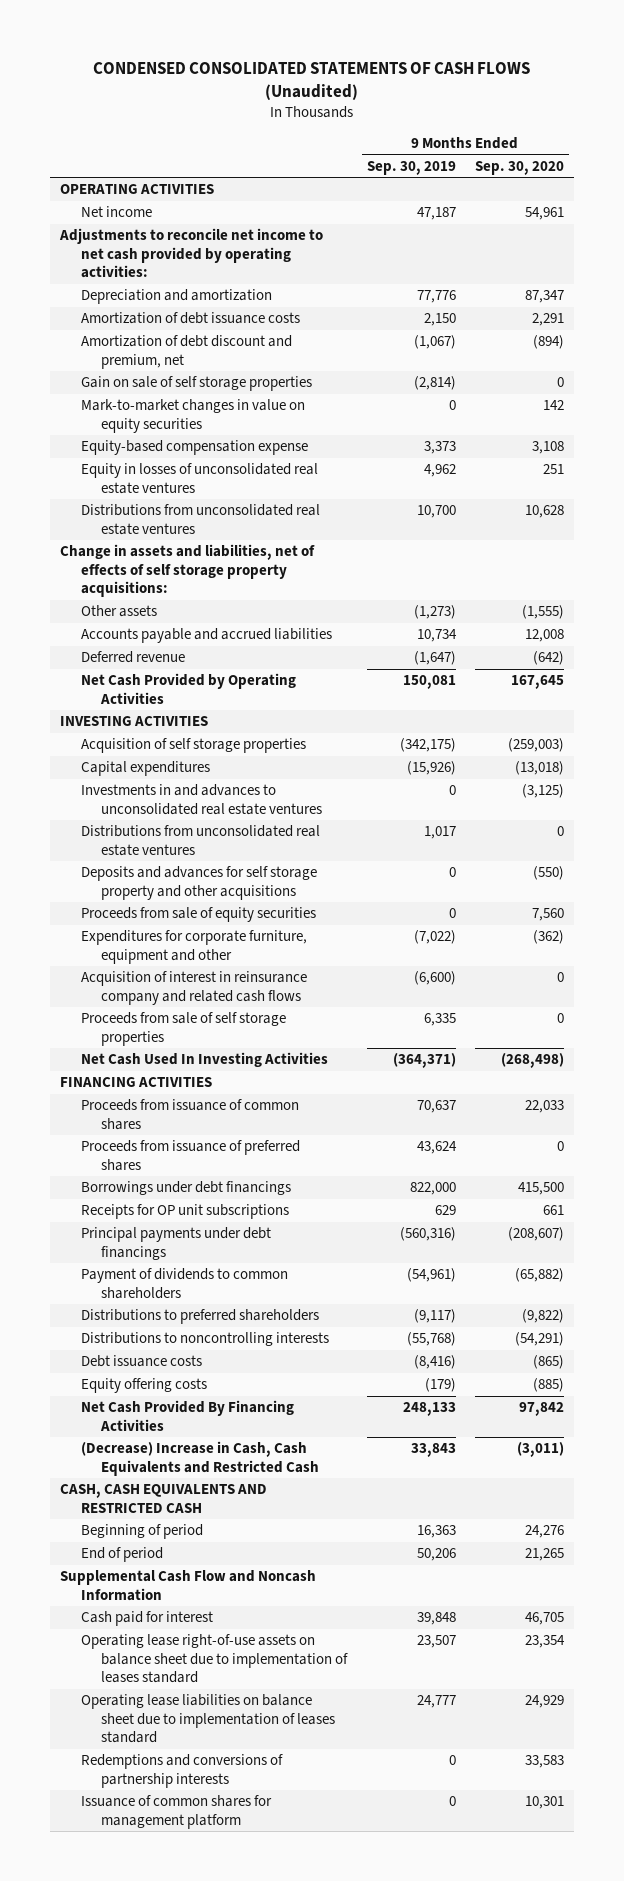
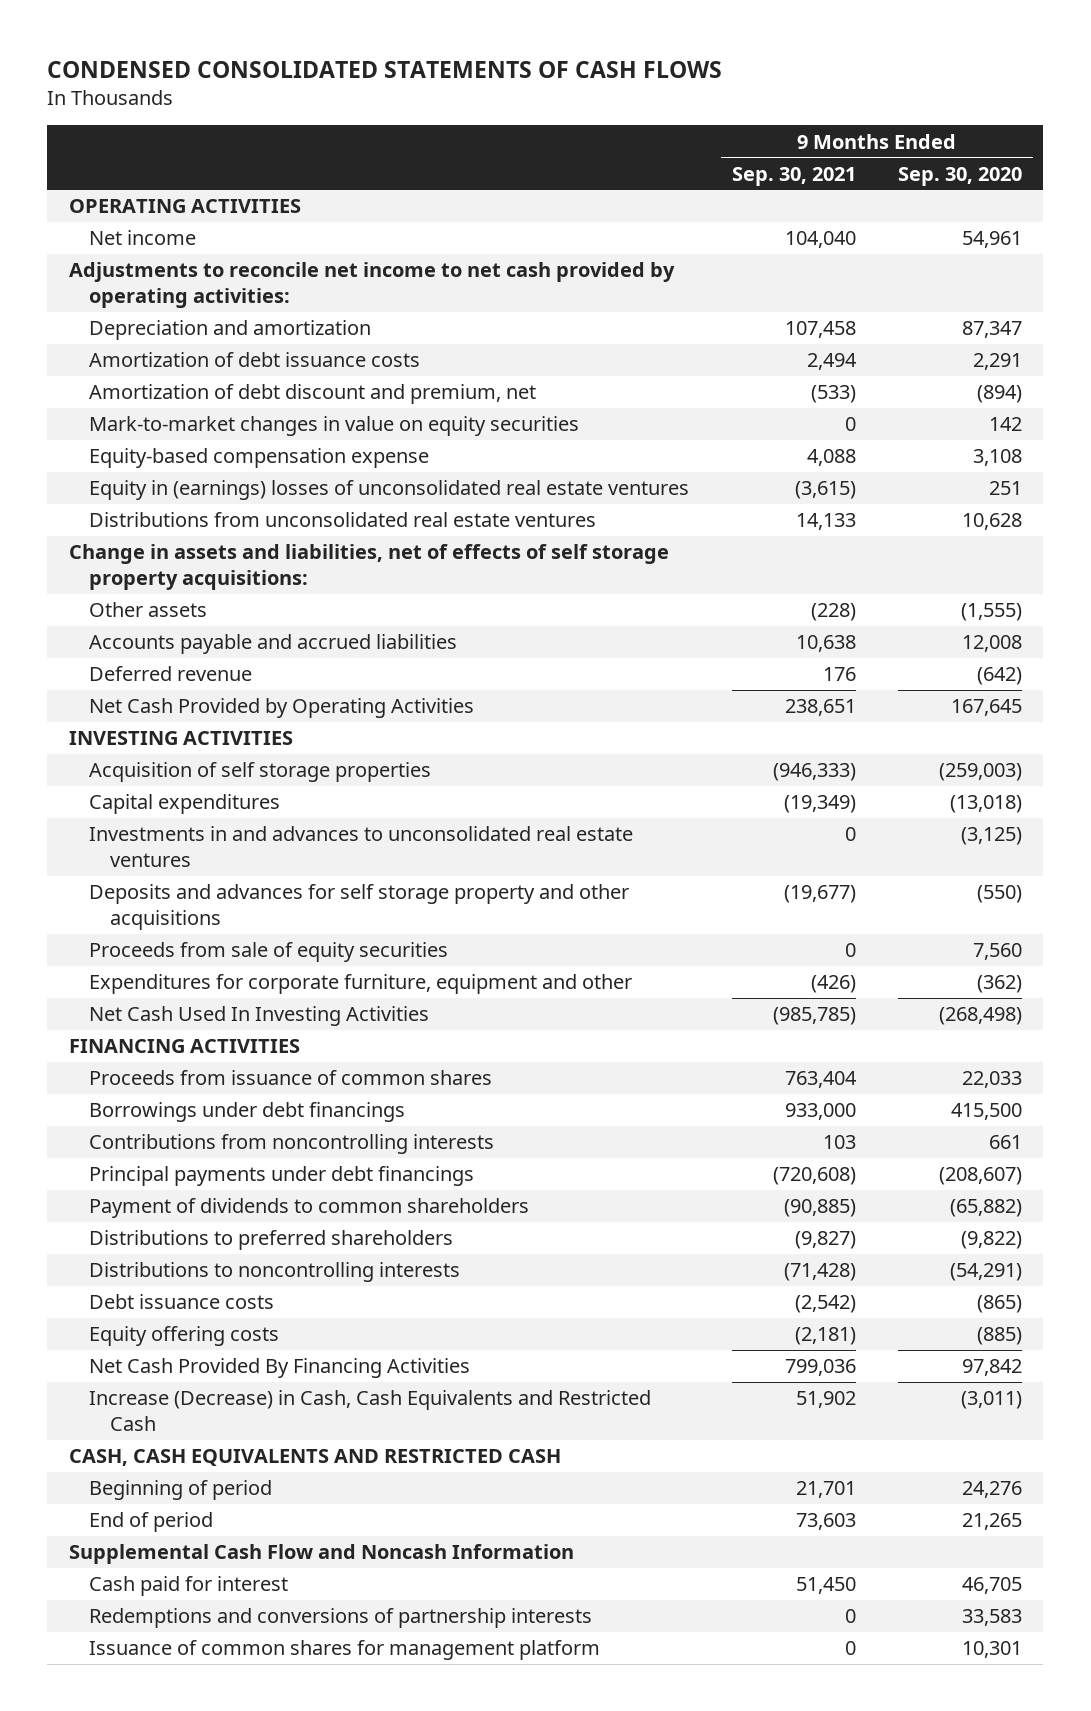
- CONDENSED CONSOLIDATED STATEMENTS OF CASH FLOWS (Unaudited)
+ CONDENSED CONSOLIDATED STATEMENTS OF CASH FLOWS
- | 9 Months Ended Sep. 30, 2019 | 9 Months Ended Sep. 30, 2020
+ | 9 Months Ended Sep. 30, 2021 | 9 Months Ended Sep. 30, 2020
- Gain on sale of self storage properties | (2,814) | 0
- Equity in losses of unconsolidated real estate ventures | 4,962 | 251
+ Equity in (earnings) losses of unconsolidated real estate ventures | (3,615) | 251
- Distributions from unconsolidated real estate ventures | 1,017 | 0
- Acquisition of interest in reinsurance company and related cash flows | (6,600) | 0
- Proceeds from sale of self storage properties | 6,335 | 0
- Proceeds from issuance of preferred shares | 43,624 | 0
- Receipts for OP unit subscriptions | 629 | 661
+ Contributions from noncontrolling interests | 103 | 661
- (Decrease) Increase in Cash, Cash Equivalents and Restricted Cash | 33,843 | (3,011)
+ Increase (Decrease) in Cash, Cash Equivalents and Restricted Cash | 51,902 | (3,011)
- Operating lease right-of-use assets on balance sheet due to implementation of leases standard | 23,507 | 23,354
- Operating lease liabilities on balance sheet due to implementation of leases standard | 24,777 | 24,929

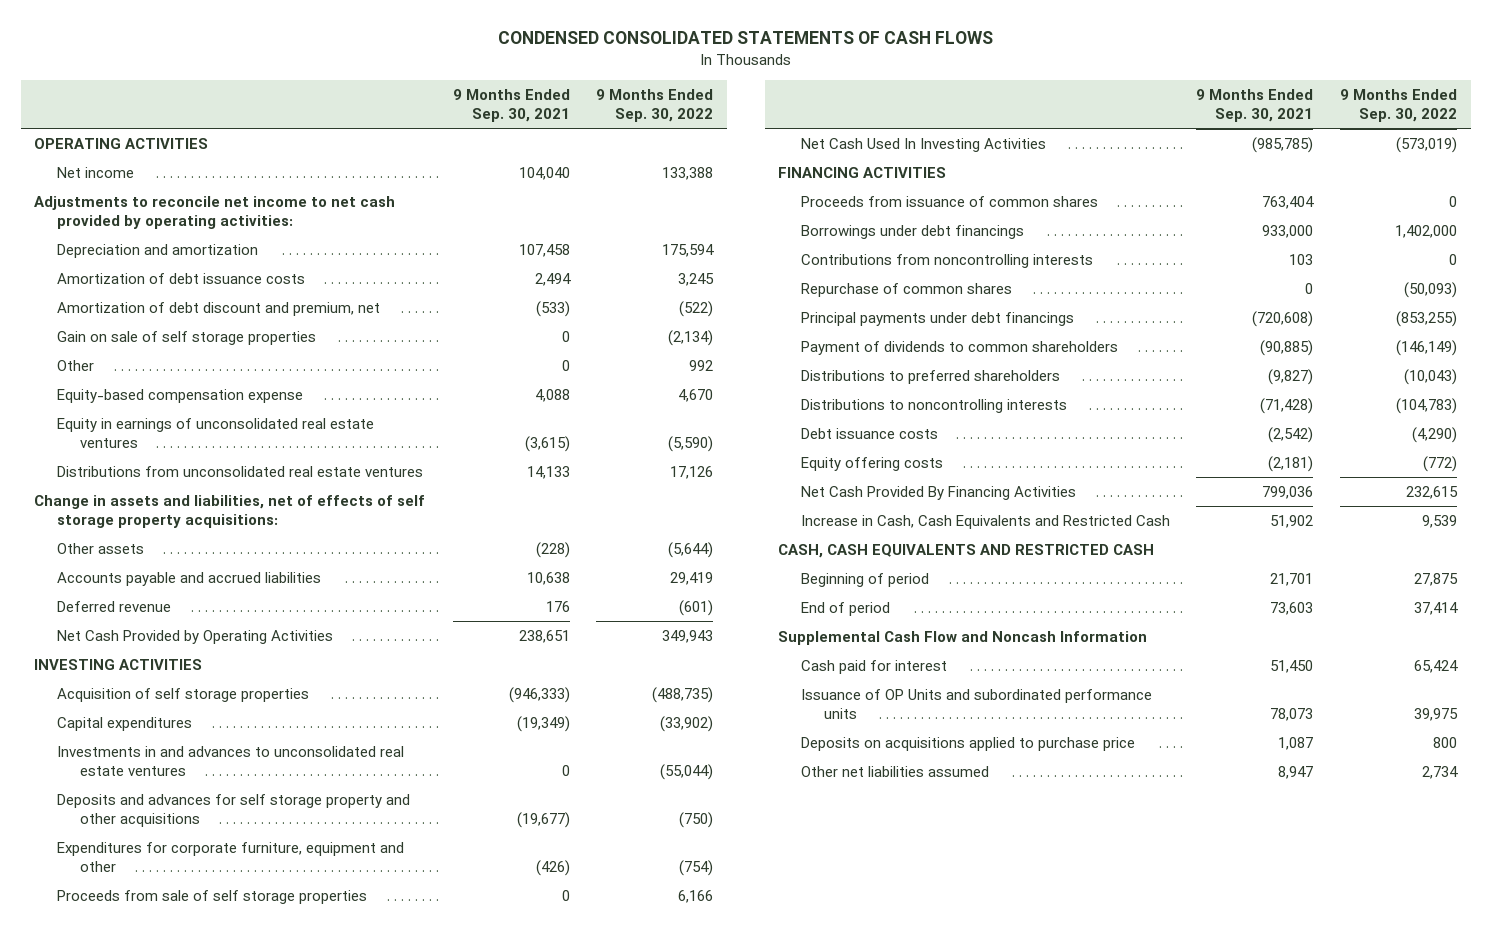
- | 9 Months Ended Sep. 30, 2021 | 9 Months Ended Sep. 30, 2020
+ | 9 Months Ended Sep. 30, 2021 | 9 Months Ended Sep. 30, 2022
- Mark-to-market changes in value on equity securities | 0 | 142
+ Gain on sale of self storage properties | 0 | (2,134)
+ Other | 0 | 992
- Equity in (earnings) losses of unconsolidated real estate ventures | (3,615) | 251
+ Equity in earnings of unconsolidated real estate ventures | (3,615) | (5,590)
- Proceeds from sale of equity securities | 0 | 7,560
+ Proceeds from sale of self storage properties | 0 | 6,166
+ Repurchase of common shares | 0 | (50,093)
- Increase (Decrease) in Cash, Cash Equivalents and Restricted Cash | 51,902 | (3,011)
+ Increase in Cash, Cash Equivalents and Restricted Cash | 51,902 | 9,539
- Redemptions and conversions of partnership interests | 0 | 33,583
- Issuance of common shares for management platform | 0 | 10,301
+ Issuance of OP Units and subordinated performance units | 78,073 | 39,975
+ Deposits on acquisitions applied to purchase price | 1,087 | 800
+ Other net liabilities assumed | 8,947 | 2,734

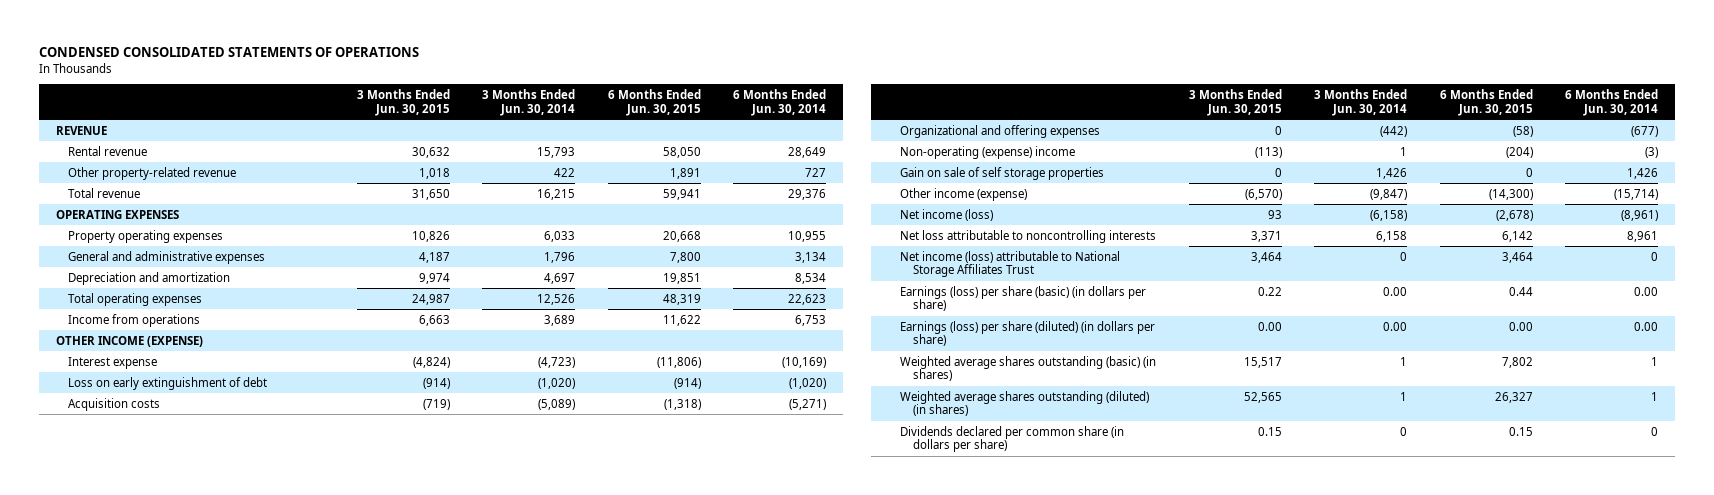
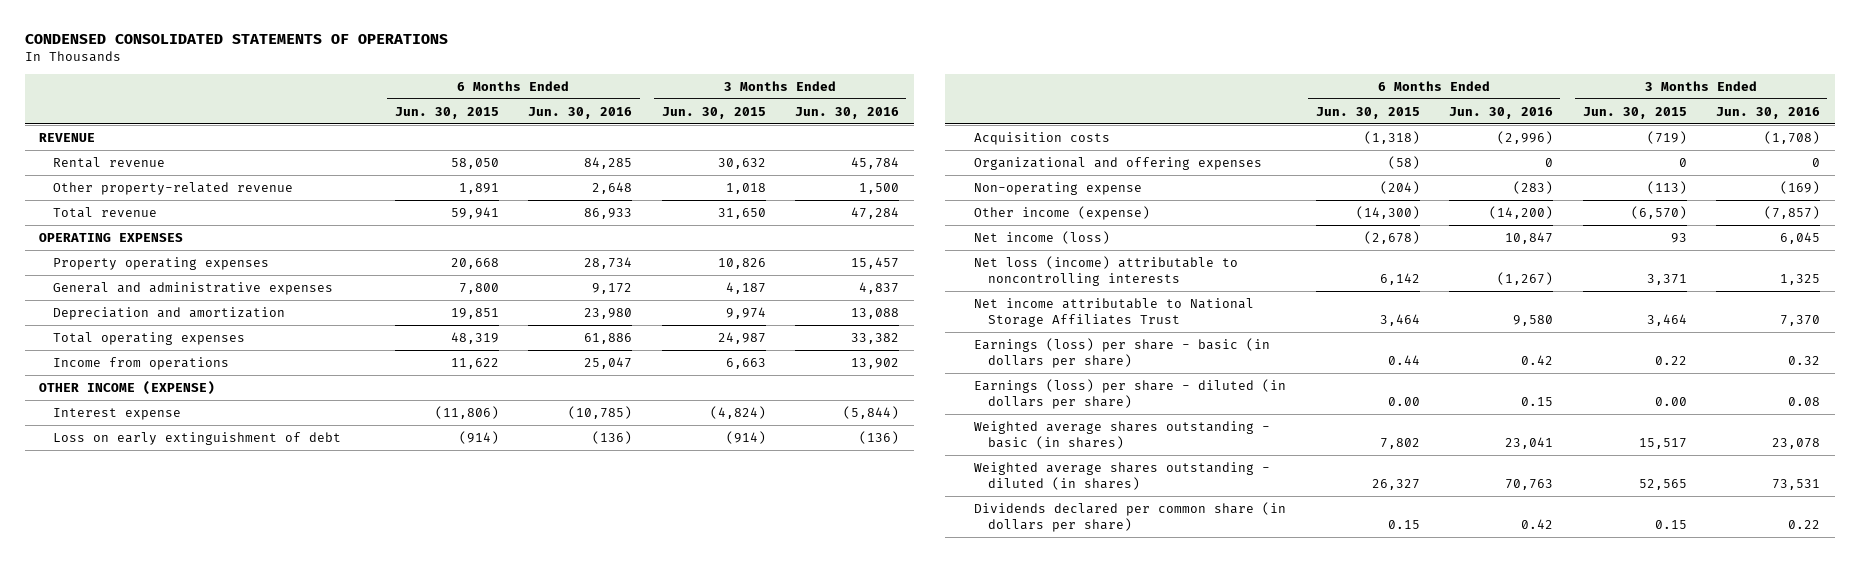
- | 3 Months Ended Jun. 30, 2015 | 3 Months Ended Jun. 30, 2014 | 6 Months Ended Jun. 30, 2015 | 6 Months Ended Jun. 30, 2014
+ | 6 Months Ended Jun. 30, 2015 | 6 Months Ended Jun. 30, 2016 | 3 Months Ended Jun. 30, 2015 | 3 Months Ended Jun. 30, 2016
- Non-operating (expense) income | (113) | 1 | (204) | (3)
- Gain on sale of self storage properties | 0 | 1,426 | 0 | 1,426
+ Non-operating expense | (204) | (283) | (113) | (169)
- Net loss attributable to noncontrolling interests | 3,371 | 6,158 | 6,142 | 8,961
- Net income (loss) attributable to National Storage Affiliates Trust | 3,464 | 0 | 3,464 | 0
- Earnings (loss) per share (basic) (in dollars per share) | 0.22 | 0.00 | 0.44 | 0.00
- Earnings (loss) per share (diluted) (in dollars per share) | 0.00 | 0.00 | 0.00 | 0.00
- Weighted average shares outstanding (basic) (in shares) | 15,517 | 1 | 7,802 | 1
- Weighted average shares outstanding (diluted) (in shares) | 52,565 | 1 | 26,327 | 1
+ Net loss (income) attributable to noncontrolling interests | 6,142 | (1,267) | 3,371 | 1,325
+ Net income attributable to National Storage Affiliates Trust | 3,464 | 9,580 | 3,464 | 7,370
+ Earnings (loss) per share - basic (in dollars per share) | 0.44 | 0.42 | 0.22 | 0.32
+ Earnings (loss) per share - diluted (in dollars per share) | 0.00 | 0.15 | 0.00 | 0.08
+ Weighted average shares outstanding - basic (in shares) | 7,802 | 23,041 | 15,517 | 23,078
+ Weighted average shares outstanding - diluted (in shares) | 26,327 | 70,763 | 52,565 | 73,531

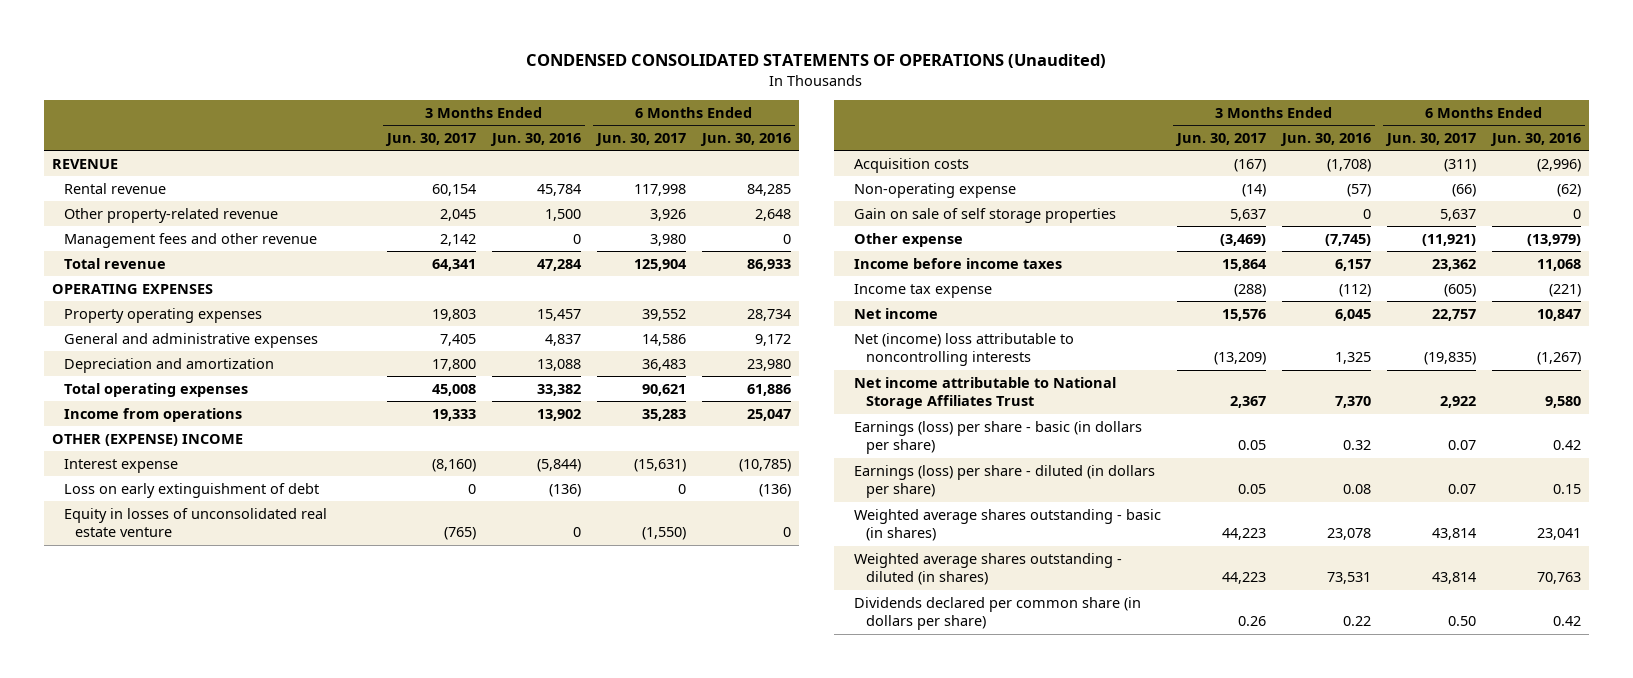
- CONDENSED CONSOLIDATED STATEMENTS OF OPERATIONS
+ CONDENSED CONSOLIDATED STATEMENTS OF OPERATIONS (Unaudited)
- | 6 Months Ended Jun. 30, 2015 | 6 Months Ended Jun. 30, 2016 | 3 Months Ended Jun. 30, 2015 | 3 Months Ended Jun. 30, 2016
+ | 3 Months Ended Jun. 30, 2017 | 3 Months Ended Jun. 30, 2016 | 6 Months Ended Jun. 30, 2017 | 6 Months Ended Jun. 30, 2016
+ Management fees and other revenue | 2,142 | 0 | 3,980 | 0
- OTHER INCOME (EXPENSE)
+ OTHER (EXPENSE) INCOME
+ Equity in losses of unconsolidated real estate venture | (765) | 0 | (1,550) | 0
- Organizational and offering expenses | (58) | 0 | 0 | 0
- Non-operating expense | (204) | (283) | (113) | (169)
- Other income (expense) | (14,300) | (14,200) | (6,570) | (7,857)
- Net income (loss) | (2,678) | 10,847 | 93 | 6,045
- Net loss (income) attributable to noncontrolling interests | 6,142 | (1,267) | 3,371 | 1,325
+ Non-operating expense | (14) | (57) | (66) | (62)
+ Gain on sale of self storage properties | 5,637 | 0 | 5,637 | 0
+ Other expense | (3,469) | (7,745) | (11,921) | (13,979)
+ Income before income taxes | 15,864 | 6,157 | 23,362 | 11,068
+ Income tax expense | (288) | (112) | (605) | (221)
+ Net income | 15,576 | 6,045 | 22,757 | 10,847
+ Net (income) loss attributable to noncontrolling interests | (13,209) | 1,325 | (19,835) | (1,267)

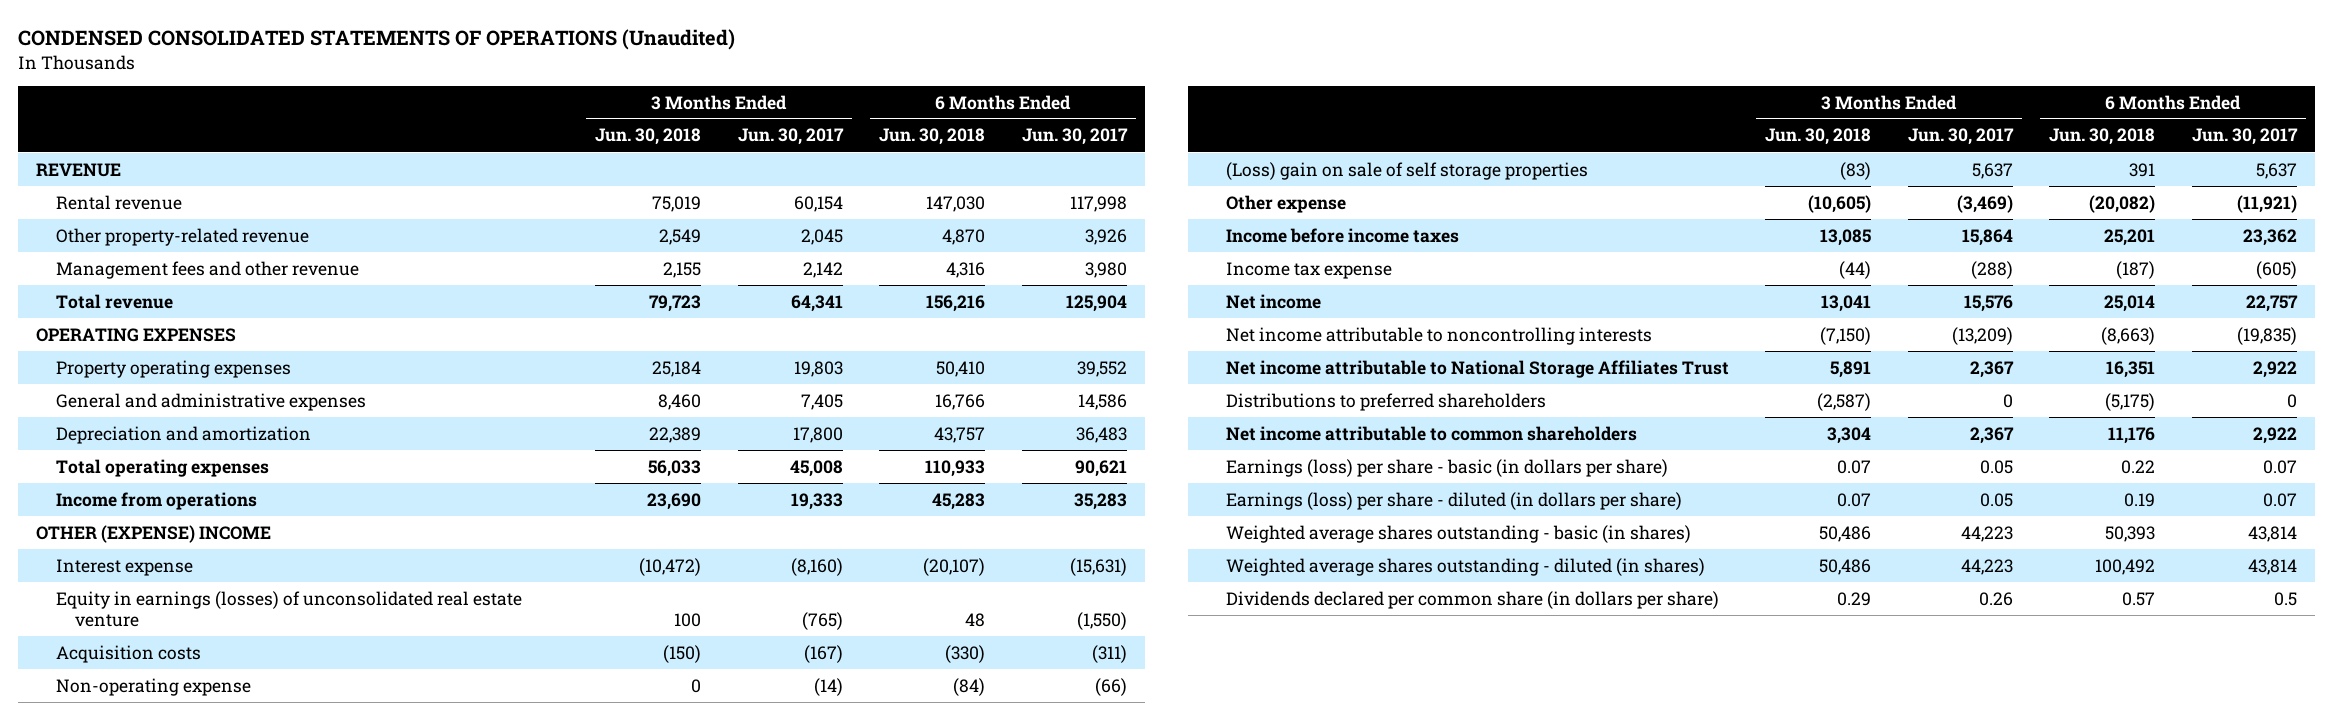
- | 3 Months Ended Jun. 30, 2017 | 3 Months Ended Jun. 30, 2016 | 6 Months Ended Jun. 30, 2017 | 6 Months Ended Jun. 30, 2016
+ | 3 Months Ended Jun. 30, 2018 | 3 Months Ended Jun. 30, 2017 | 6 Months Ended Jun. 30, 2018 | 6 Months Ended Jun. 30, 2017
- Loss on early extinguishment of debt | 0 | (136) | 0 | (136)
- Equity in losses of unconsolidated real estate venture | (765) | 0 | (1,550) | 0
+ Equity in earnings (losses) of unconsolidated real estate venture | 100 | (765) | 48 | (1,550)
- Gain on sale of self storage properties | 5,637 | 0 | 5,637 | 0
+ (Loss) gain on sale of self storage properties | (83) | 5,637 | 391 | 5,637
- Net (income) loss attributable to noncontrolling interests | (13,209) | 1,325 | (19,835) | (1,267)
+ Net income attributable to noncontrolling interests | (7,150) | (13,209) | (8,663) | (19,835)
+ Distributions to preferred shareholders | (2,587) | 0 | (5,175) | 0
+ Net income attributable to common shareholders | 3,304 | 2,367 | 11,176 | 2,922
- Dividends declared per common share (in dollars per share) | 0.26 | 0.22 | 0.50 | 0.42
+ Dividends declared per common share (in dollars per share) | 0.29 | 0.26 | 0.57 | 0.5

